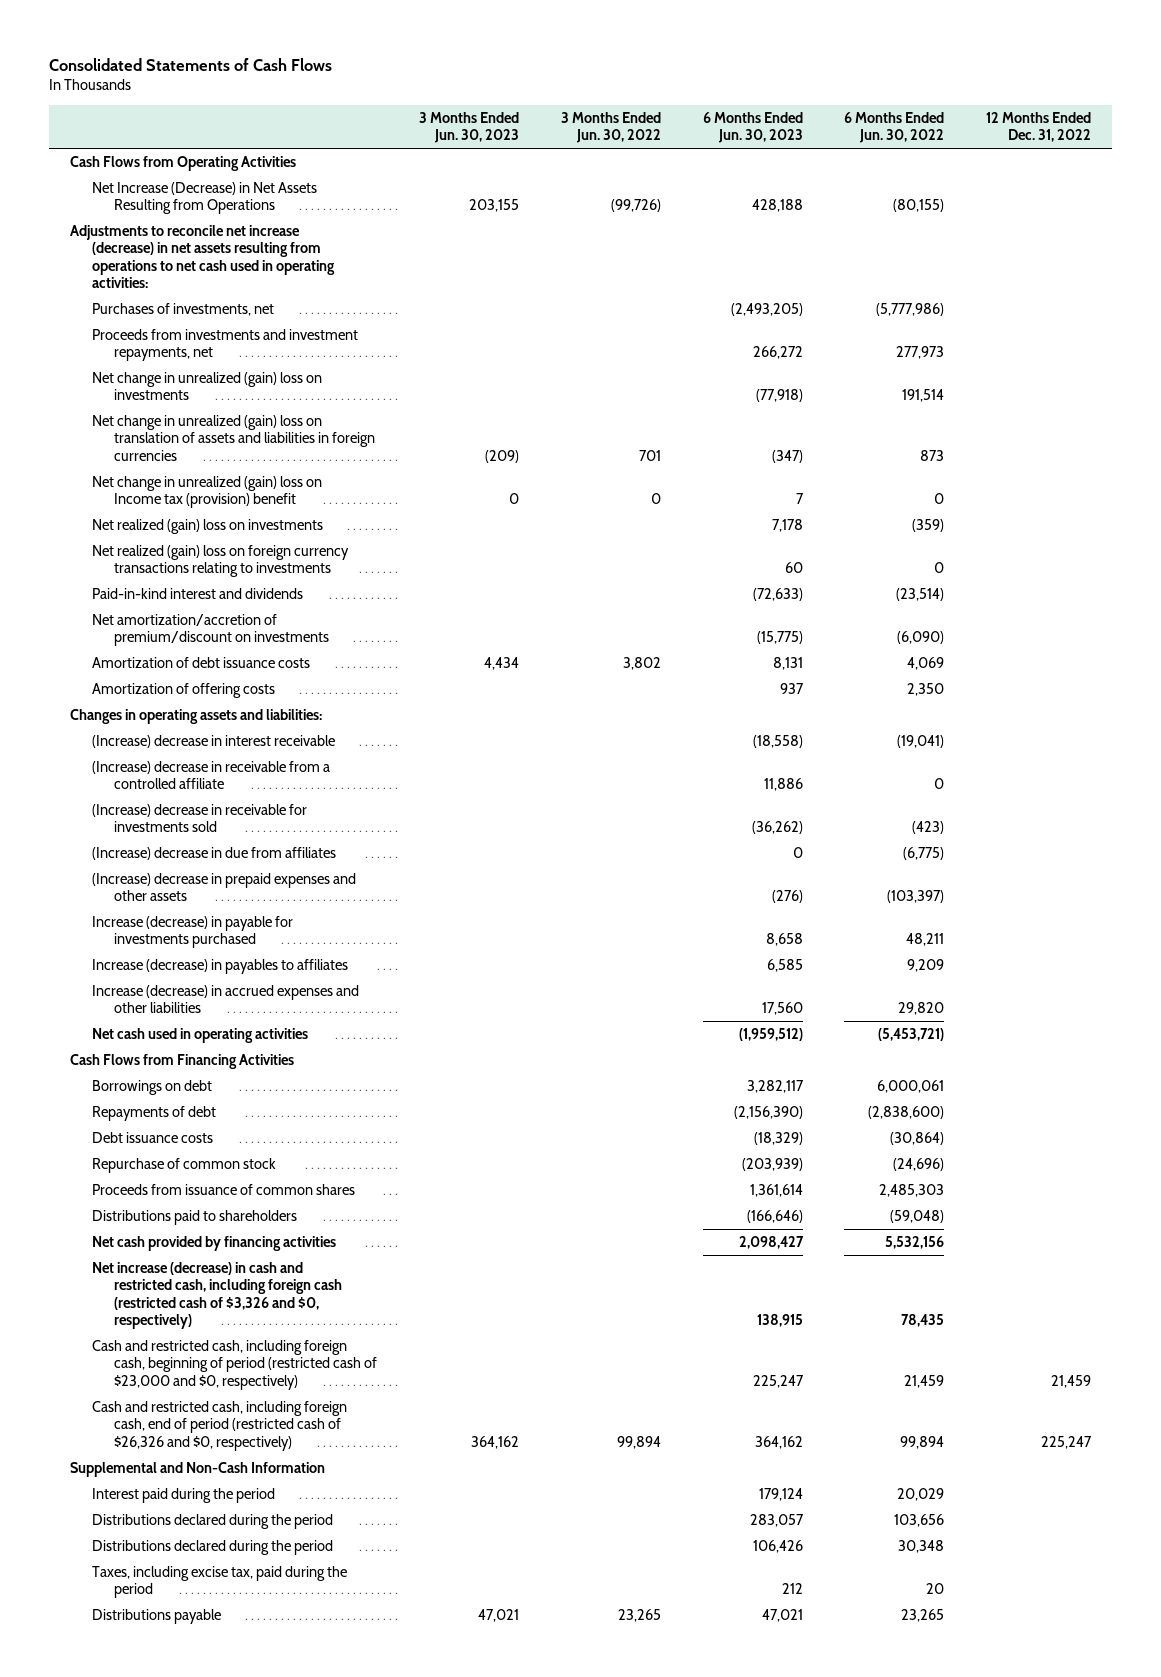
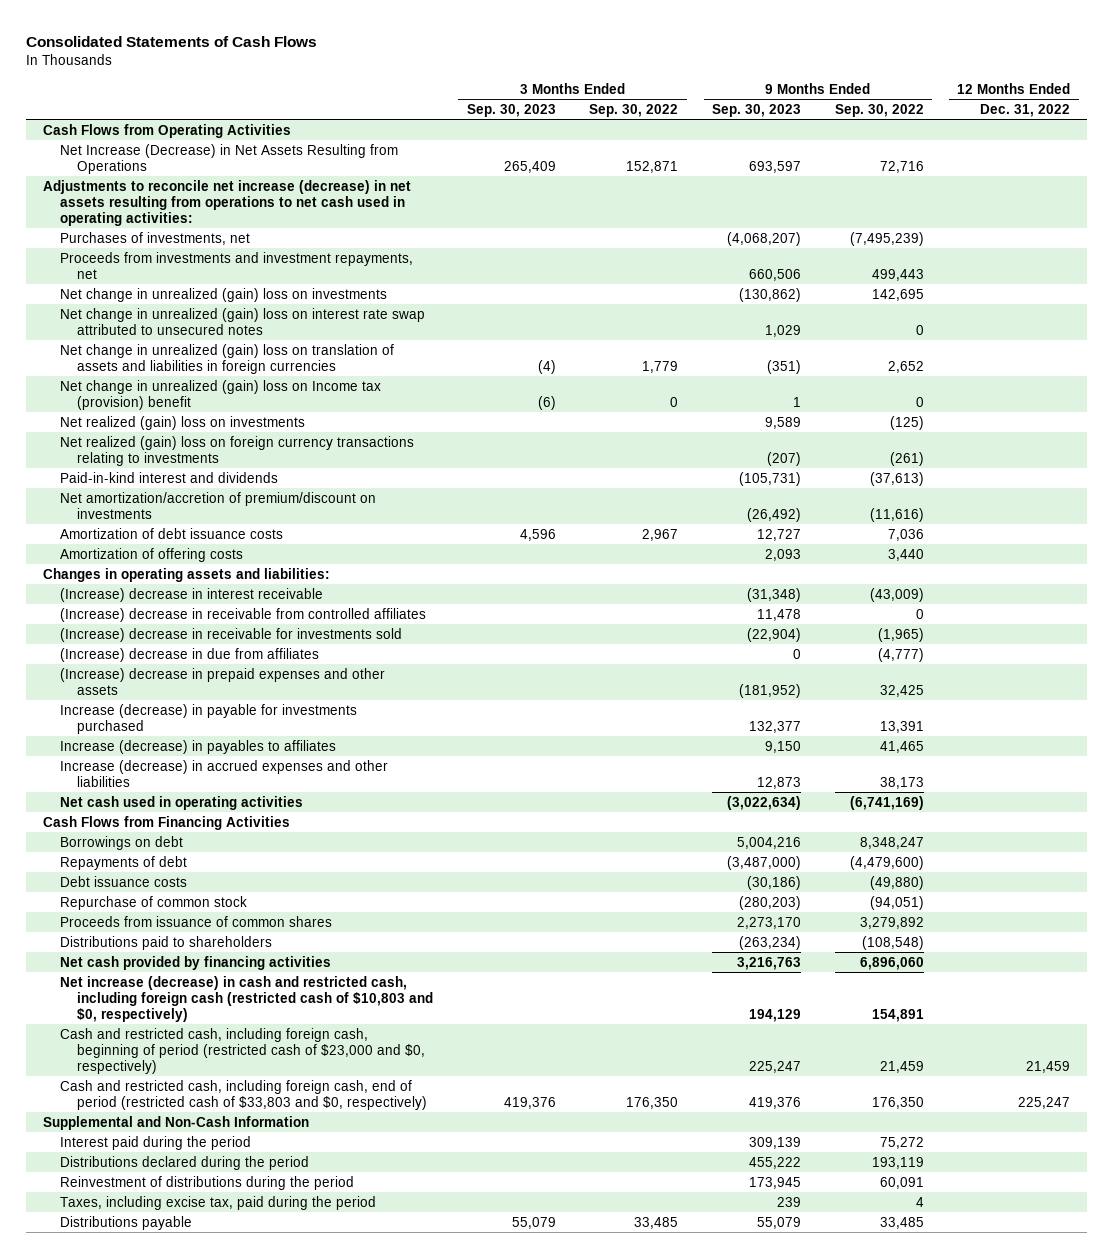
- | 3 Months Ended Jun. 30, 2023 | 3 Months Ended Jun. 30, 2022 | 6 Months Ended Jun. 30, 2023 | 6 Months Ended Jun. 30, 2022 | 12 Months Ended Dec. 31, 2022
+ | 3 Months Ended Sep. 30, 2023 | 3 Months Ended Sep. 30, 2022 | 9 Months Ended Sep. 30, 2023 | 9 Months Ended Sep. 30, 2022 | 12 Months Ended Dec. 31, 2022
+ Net change in unrealized (gain) loss on interest rate swap attributed to unsecured notes | | | 1,029 | 0 |
- (Increase) decrease in receivable from a controlled affiliate | | | 11,886 | 0 |
+ (Increase) decrease in receivable from controlled affiliates | | | 11,478 | 0 |
- Net increase (decrease) in cash and restricted cash, including foreign cash (restricted cash of $3,326 and $0, respectively) | | | 138,915 | 78,435 |
+ Net increase (decrease) in cash and restricted cash, including foreign cash (restricted cash of $10,803 and $0, respectively) | | | 194,129 | 154,891 |
- Cash and restricted cash, including foreign cash, end of period (restricted cash of $26,326 and $0, respectively) | 364,162 | 99,894 | 364,162 | 99,894 | 225,247
+ Cash and restricted cash, including foreign cash, end of period (restricted cash of $33,803 and $0, respectively) | 419,376 | 176,350 | 419,376 | 176,350 | 225,247
- Distributions declared during the period | | | 106,426 | 30,348 |
+ Reinvestment of distributions during the period | | | 173,945 | 60,091 |

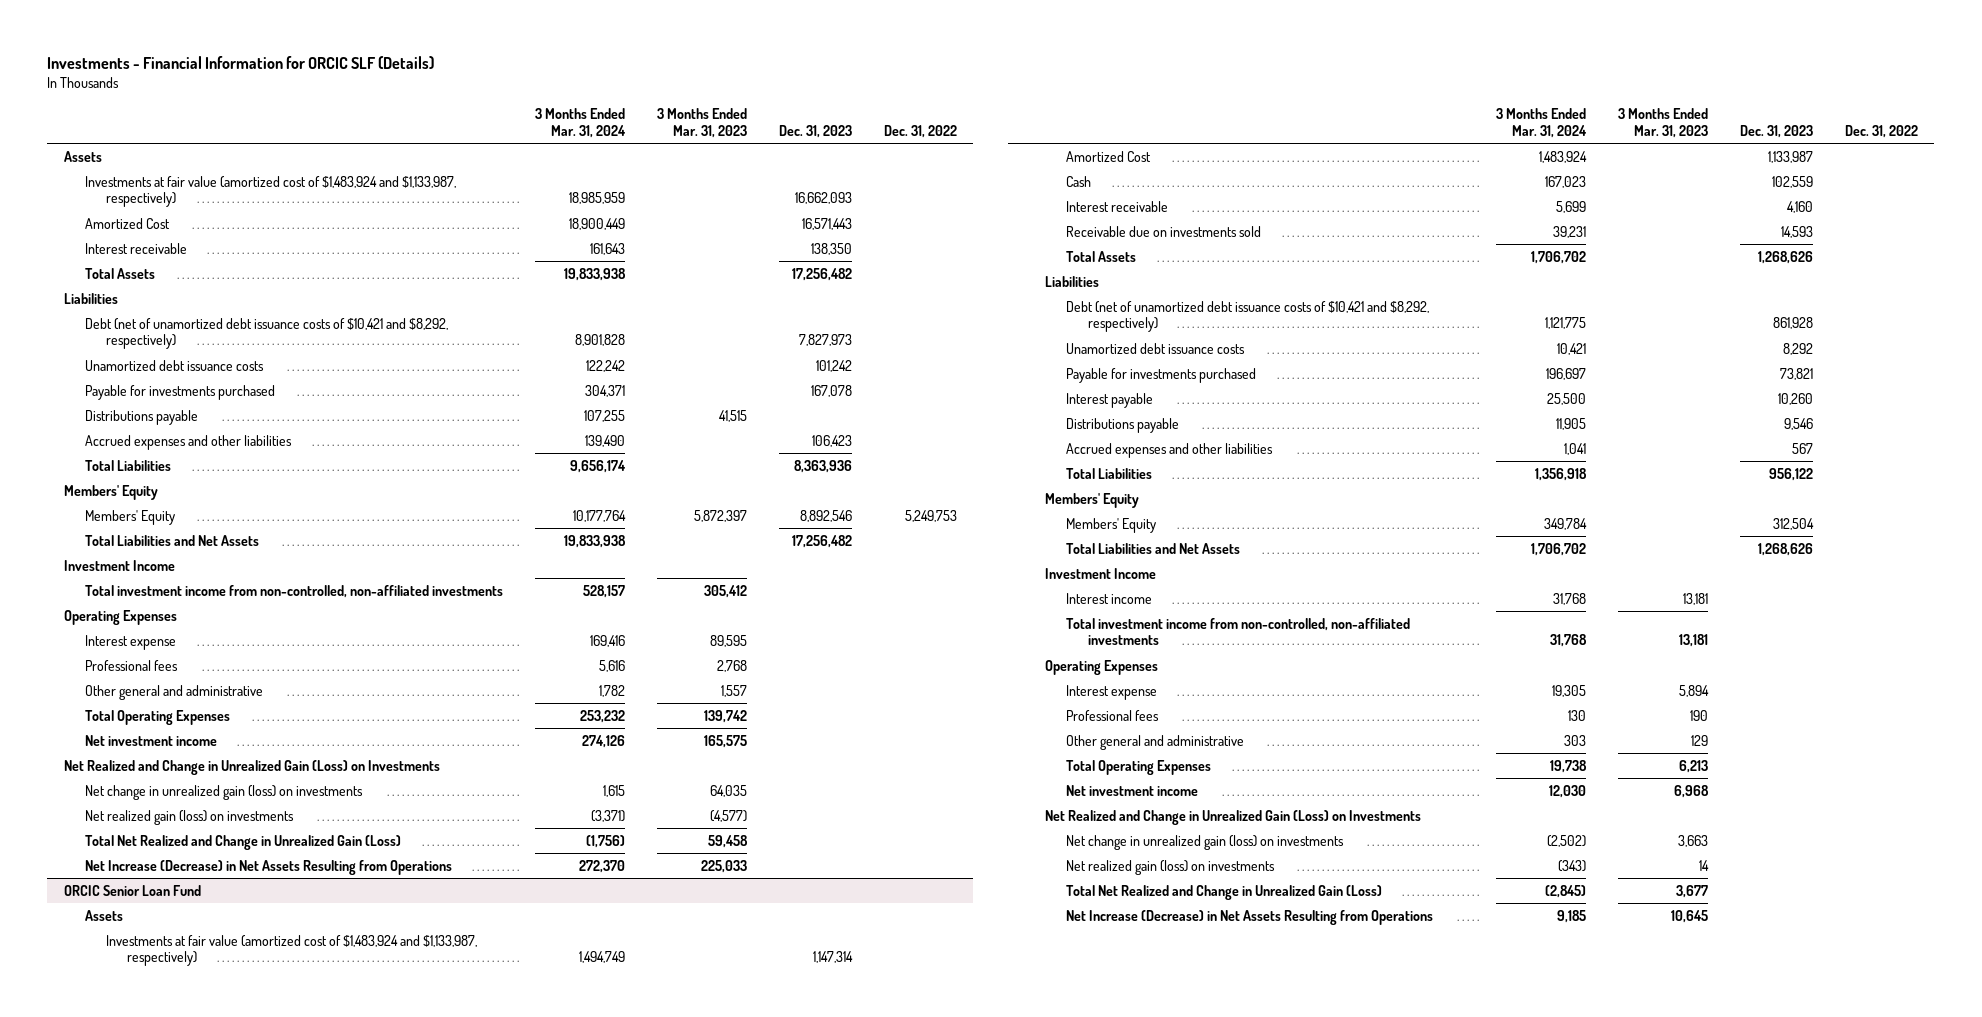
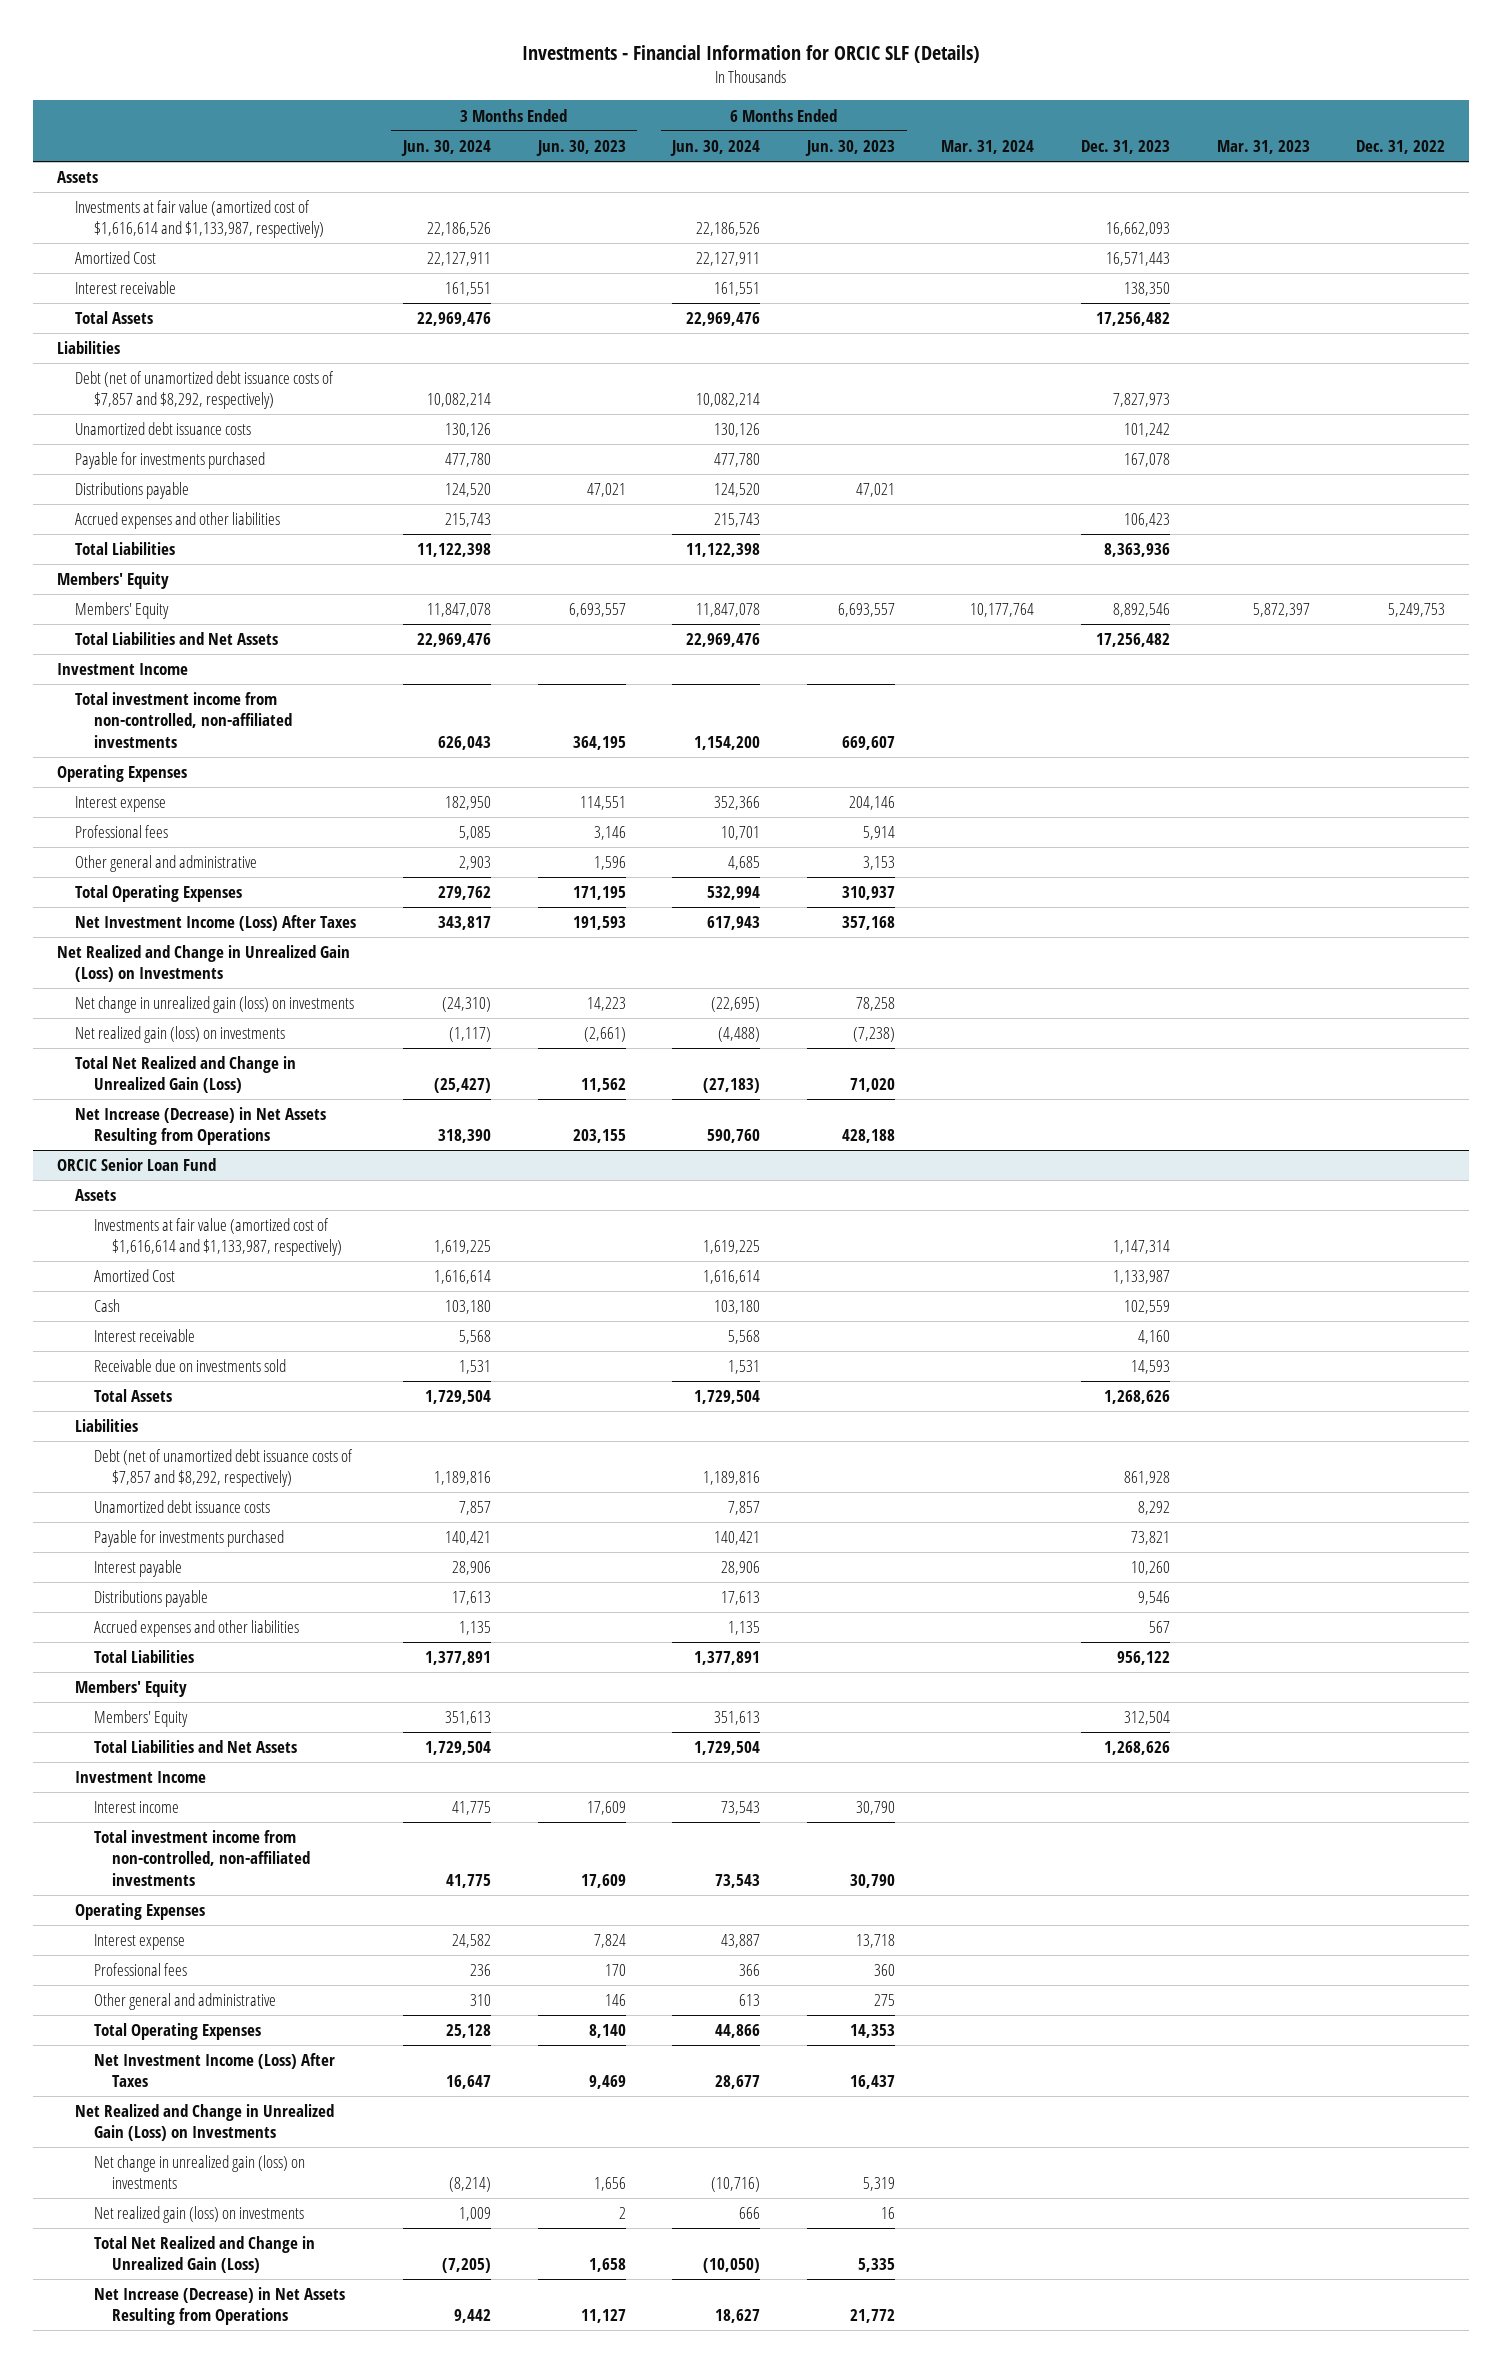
- | 3 Months Ended Mar. 31, 2024 | 3 Months Ended Mar. 31, 2023 | Dec. 31, 2023 | Dec. 31, 2022
+ | 3 Months Ended Jun. 30, 2024 | 3 Months Ended Jun. 30, 2023 | 6 Months Ended Jun. 30, 2024 | 6 Months Ended Jun. 30, 2023 | Mar. 31, 2024 | Dec. 31, 2023 | Mar. 31, 2023 | Dec. 31, 2022
- Investments at fair value (amortized cost of $1,483,924 and $1,133,987, respectively) | 18,985,959 | | 16,662,093 |
+ Investments at fair value (amortized cost of $1,616,614 and $1,133,987, respectively) | 22,186,526 | | 22,186,526 | | | 16,662,093 | |
- Debt (net of unamortized debt issuance costs of $10,421 and $8,292, respectively) | 8,901,828 | | 7,827,973 |
+ Debt (net of unamortized debt issuance costs of $7,857 and $8,292, respectively) | 10,082,214 | | 10,082,214 | | | 7,827,973 | |
- Net investment income | 274,126 | 165,575 | |
+ Net Investment Income (Loss) After Taxes | 343,817 | 191,593 | 617,943 | 357,168 | | | |
@ ORCIC Senior Loan Fund
- Investments at fair value (amortized cost of $1,483,924 and $1,133,987, respectively) | 1,494,749 | | 1,147,314 |
+ Investments at fair value (amortized cost of $1,616,614 and $1,133,987, respectively) | 1,619,225 | | 1,619,225 | | | 1,147,314 | |
- Debt (net of unamortized debt issuance costs of $10,421 and $8,292, respectively) | 1,121,775 | | 861,928 |
+ Debt (net of unamortized debt issuance costs of $7,857 and $8,292, respectively) | 1,189,816 | | 1,189,816 | | | 861,928 | |
- Net investment income | 12,030 | 6,968 | |
+ Net Investment Income (Loss) After Taxes | 16,647 | 9,469 | 28,677 | 16,437 | | | |

